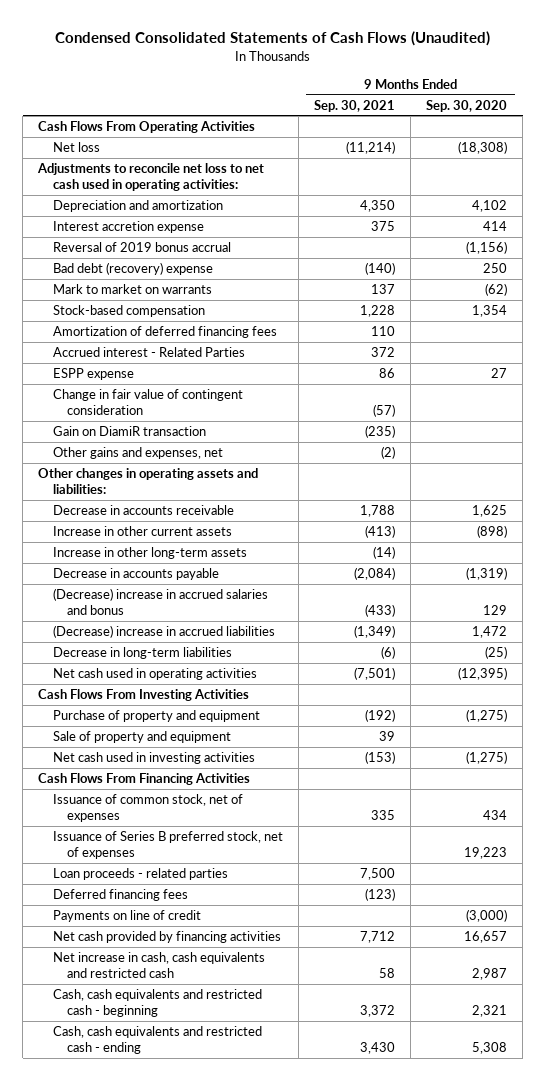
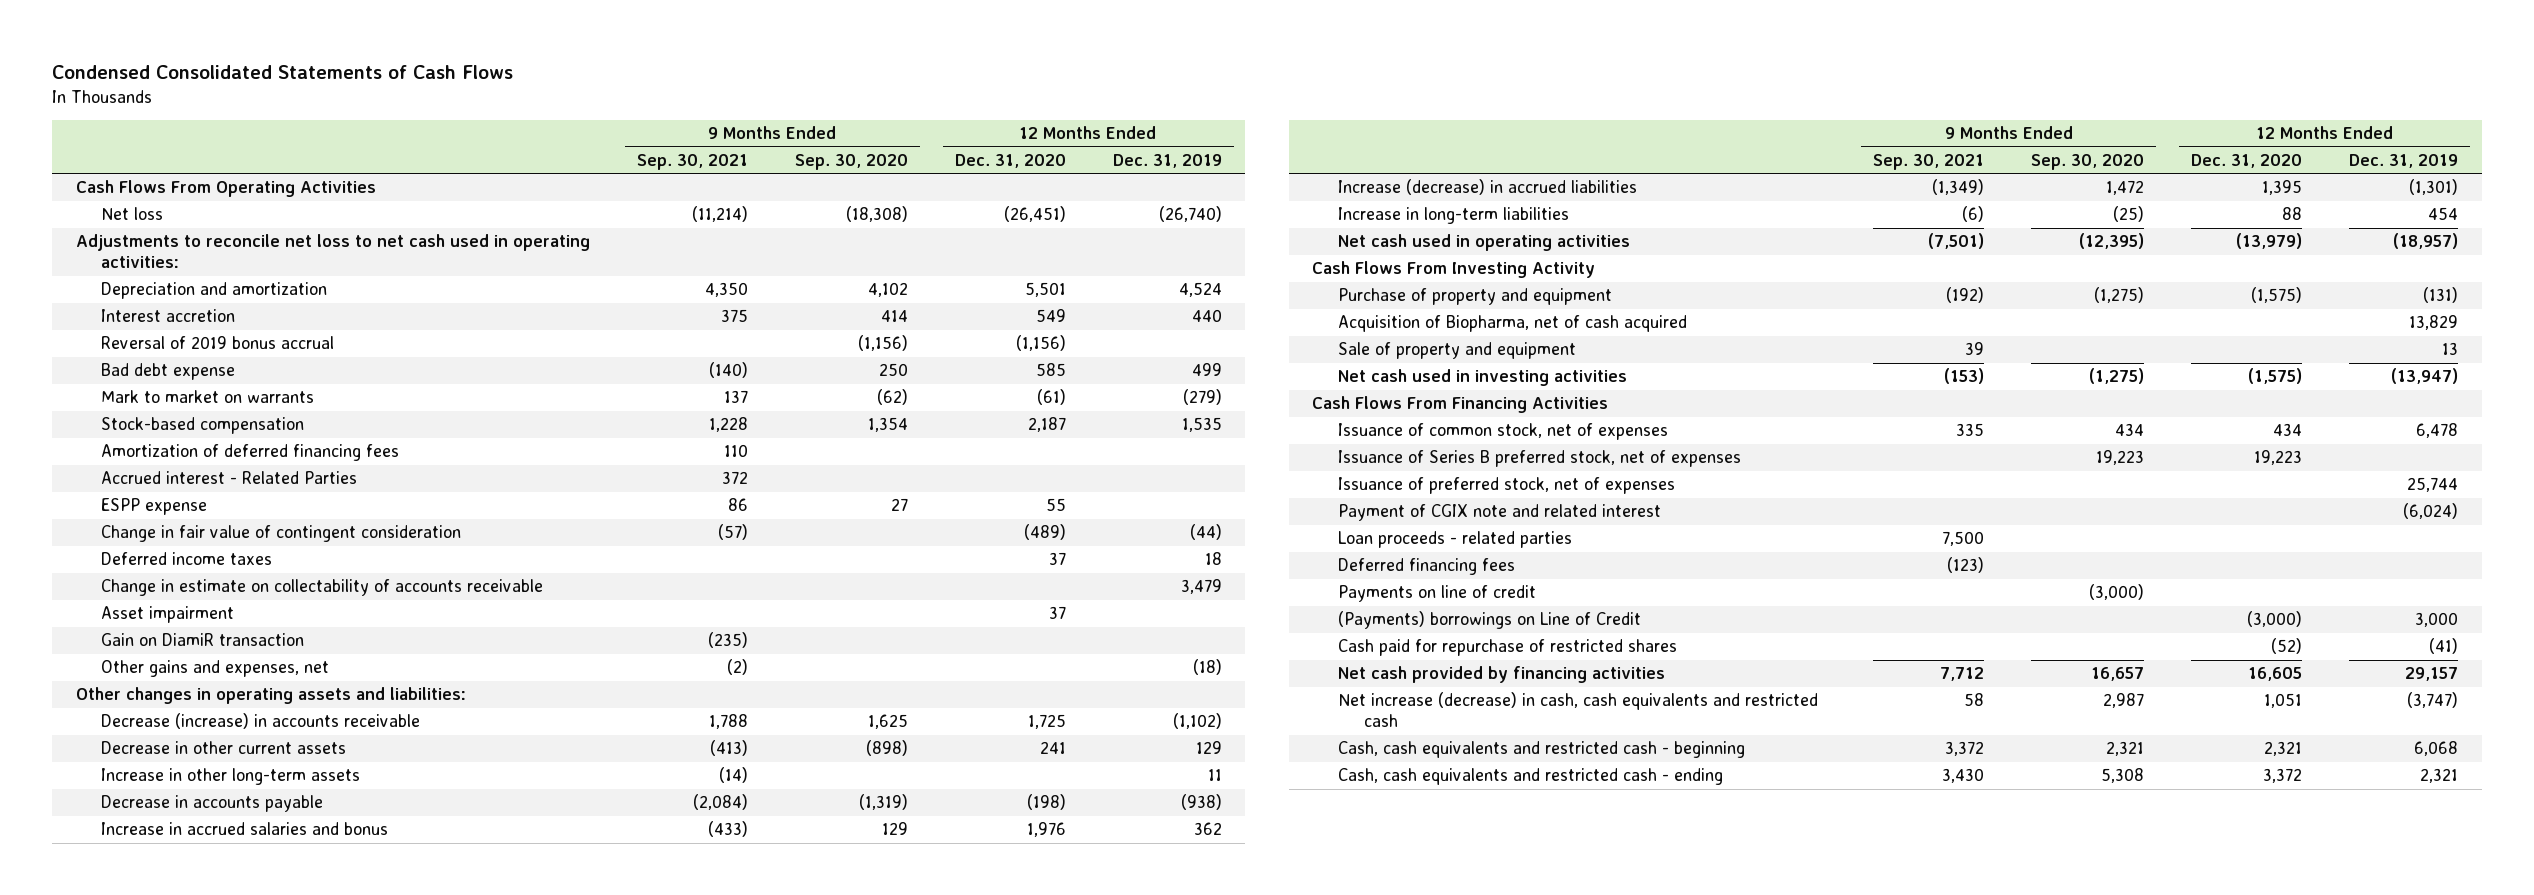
- Condensed Consolidated Statements of Cash Flows (Unaudited)
+ Condensed Consolidated Statements of Cash Flows
- | 9 Months Ended Sep. 30, 2021 | 9 Months Ended Sep. 30, 2020
+ | 9 Months Ended Sep. 30, 2021 | 9 Months Ended Sep. 30, 2020 | 12 Months Ended Dec. 31, 2020 | 12 Months Ended Dec. 31, 2019
- Interest accretion expense | 375 | 414
+ Interest accretion | 375 | 414 | 549 | 440
- Bad debt (recovery) expense | (140) | 250
+ Bad debt expense | (140) | 250 | 585 | 499
+ Deferred income taxes | | | 37 | 18
+ Change in estimate on collectability of accounts receivable | | | | 3,479
+ Asset impairment | | | 37 |
- Decrease in accounts receivable | 1,788 | 1,625
- Increase in other current assets | (413) | (898)
+ Decrease (increase) in accounts receivable | 1,788 | 1,625 | 1,725 | (1,102)
+ Decrease in other current assets | (413) | (898) | 241 | 129
- (Decrease) increase in accrued salaries and bonus | (433) | 129
- (Decrease) increase in accrued liabilities | (1,349) | 1,472
- Decrease in long-term liabilities | (6) | (25)
+ Increase in accrued salaries and bonus | (433) | 129 | 1,976 | 362
+ Increase (decrease) in accrued liabilities | (1,349) | 1,472 | 1,395 | (1,301)
+ Increase in long-term liabilities | (6) | (25) | 88 | 454
- Cash Flows From Investing Activities
+ Cash Flows From Investing Activity
+ Acquisition of Biopharma, net of cash acquired | | | | 13,829
+ Issuance of preferred stock, net of expenses | | | | 25,744
+ Payment of CGIX note and related interest | | | | (6,024)
+ (Payments) borrowings on Line of Credit | | | (3,000) | 3,000
+ Cash paid for repurchase of restricted shares | | | (52) | (41)
- Net increase in cash, cash equivalents and restricted cash | 58 | 2,987
+ Net increase (decrease) in cash, cash equivalents and restricted cash | 58 | 2,987 | 1,051 | (3,747)

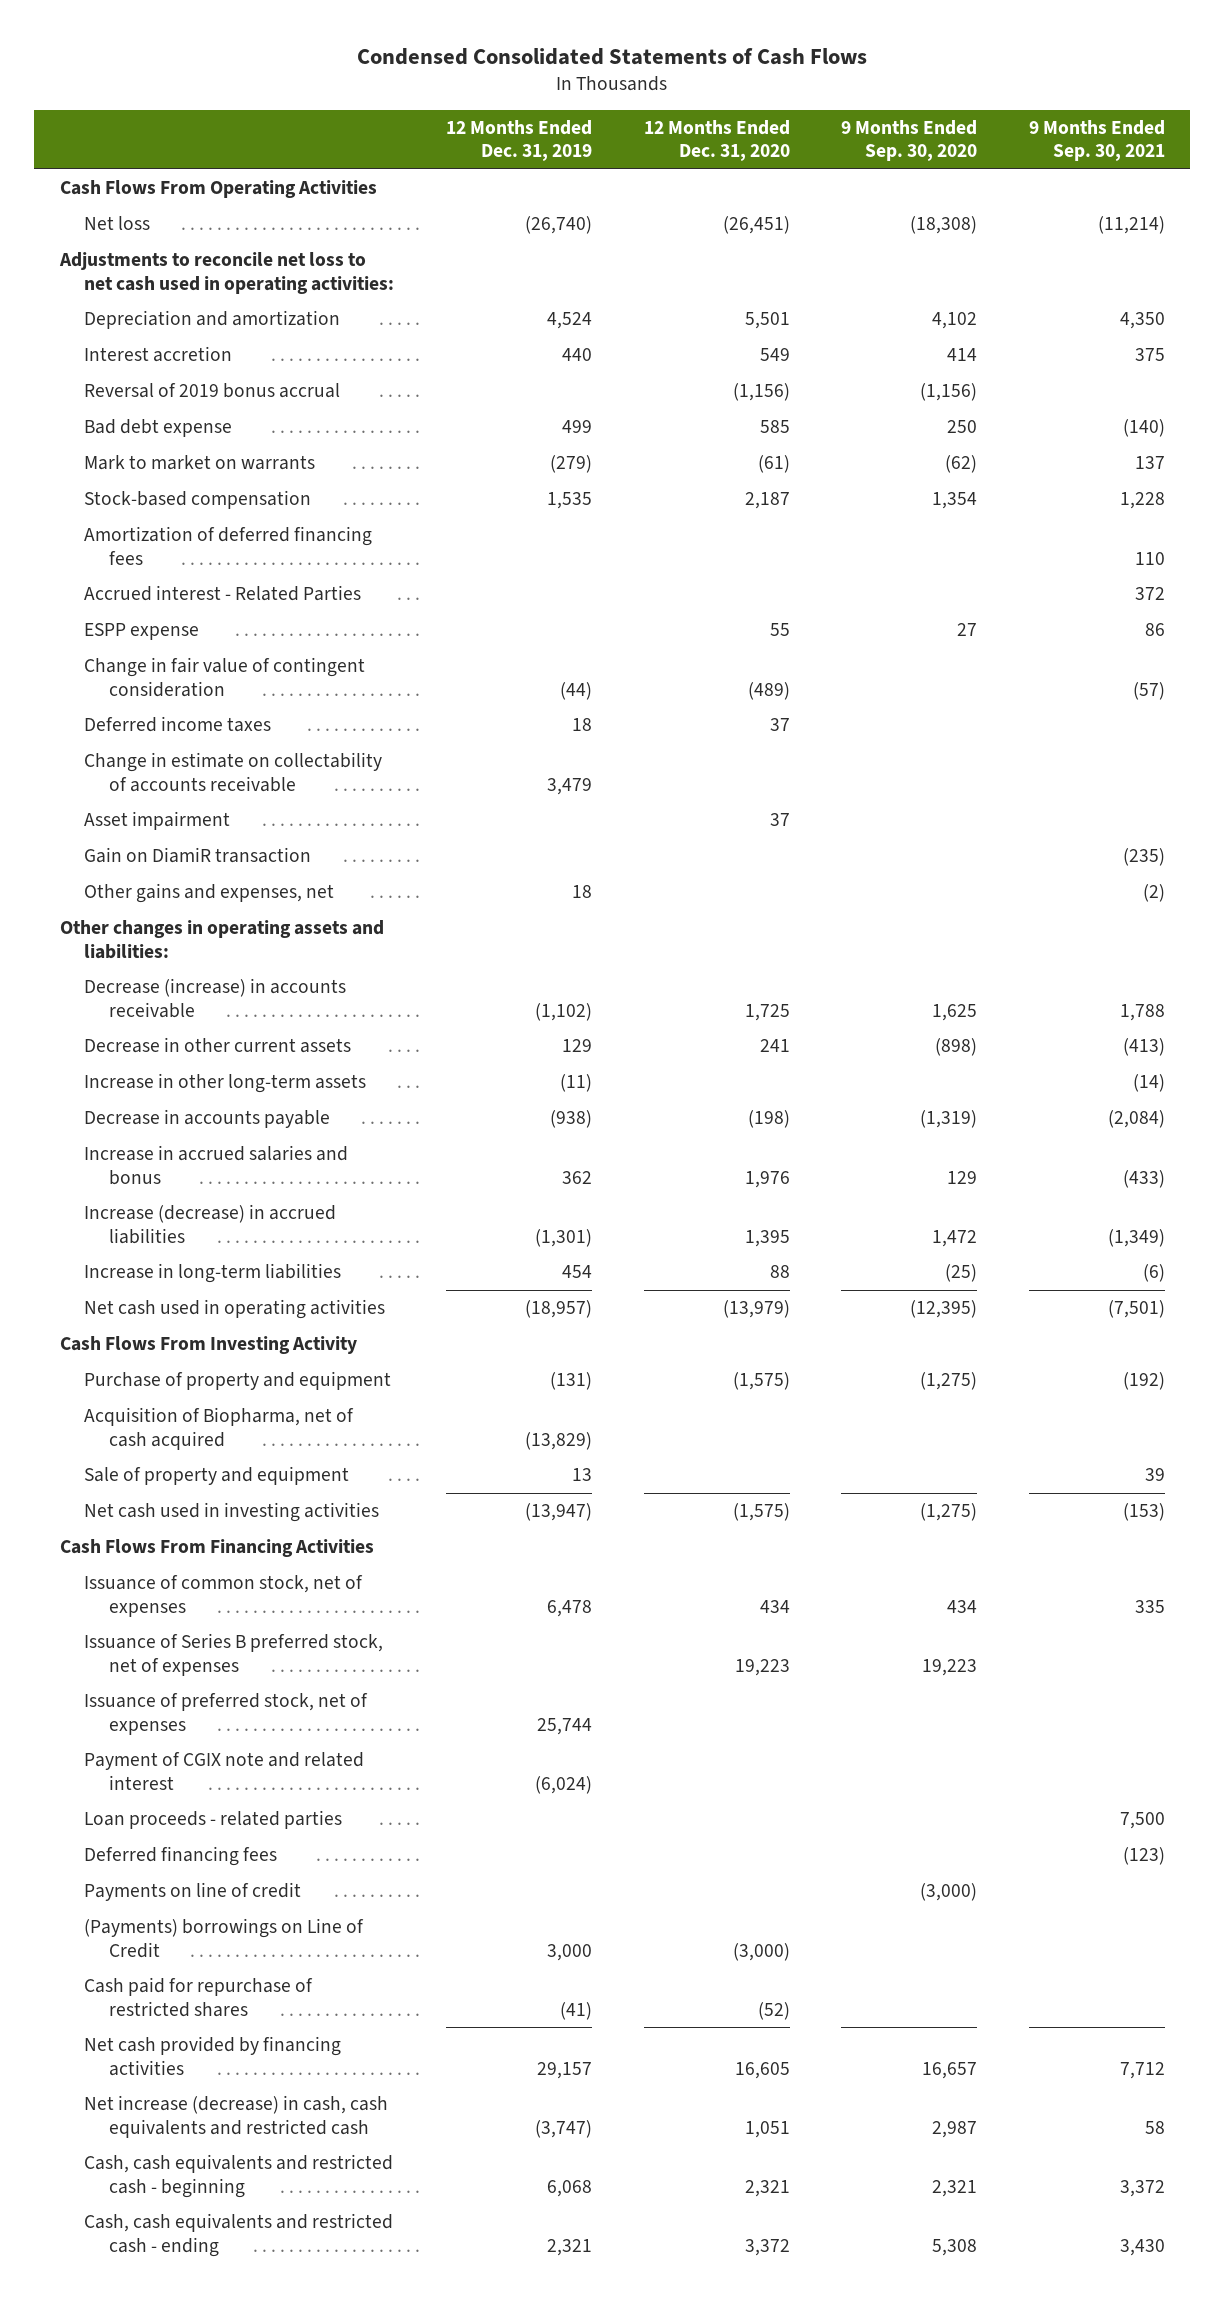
- | 9 Months Ended Sep. 30, 2021 | 9 Months Ended Sep. 30, 2020 | 12 Months Ended Dec. 31, 2020 | 12 Months Ended Dec. 31, 2019
+ | 12 Months Ended Dec. 31, 2019 | 12 Months Ended Dec. 31, 2020 | 9 Months Ended Sep. 30, 2020 | 9 Months Ended Sep. 30, 2021
- Other gains and expenses, net | (2) | | | (18)
+ Other gains and expenses, net | 18 | | | (2)
- Increase in other long-term assets | (14) | | | 11
+ Increase in other long-term assets | (11) | | | (14)
- Acquisition of Biopharma, net of cash acquired | | | | 13,829
+ Acquisition of Biopharma, net of cash acquired | (13,829) | | |

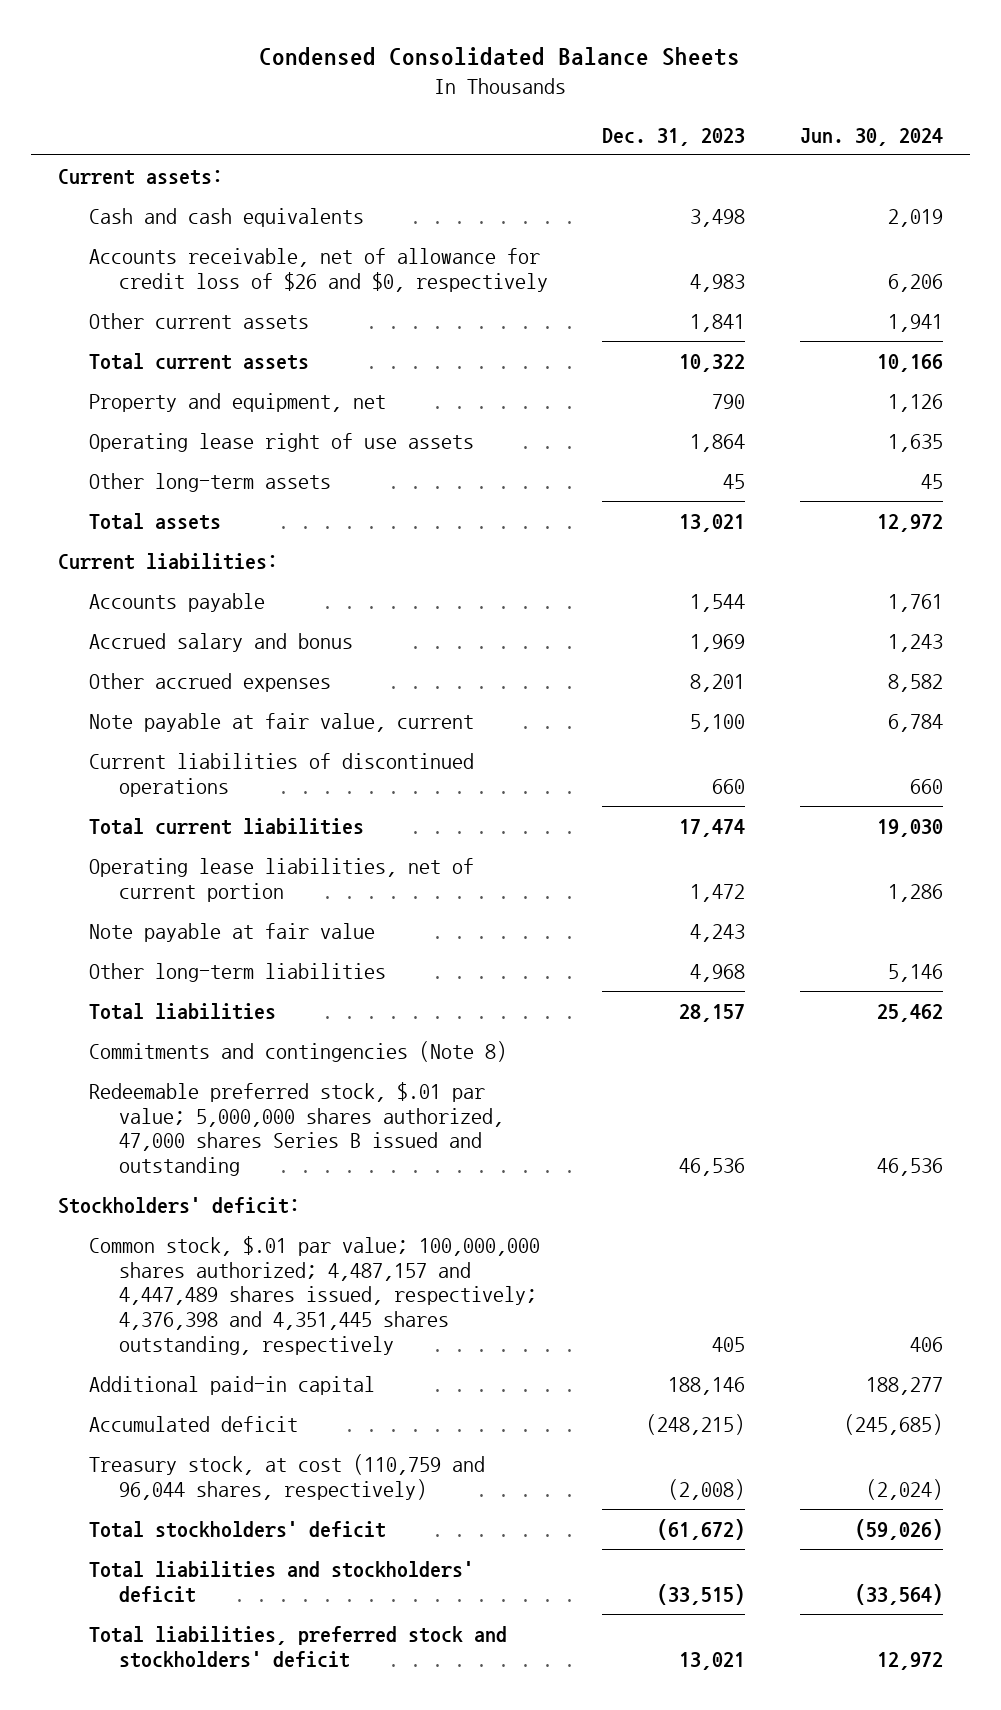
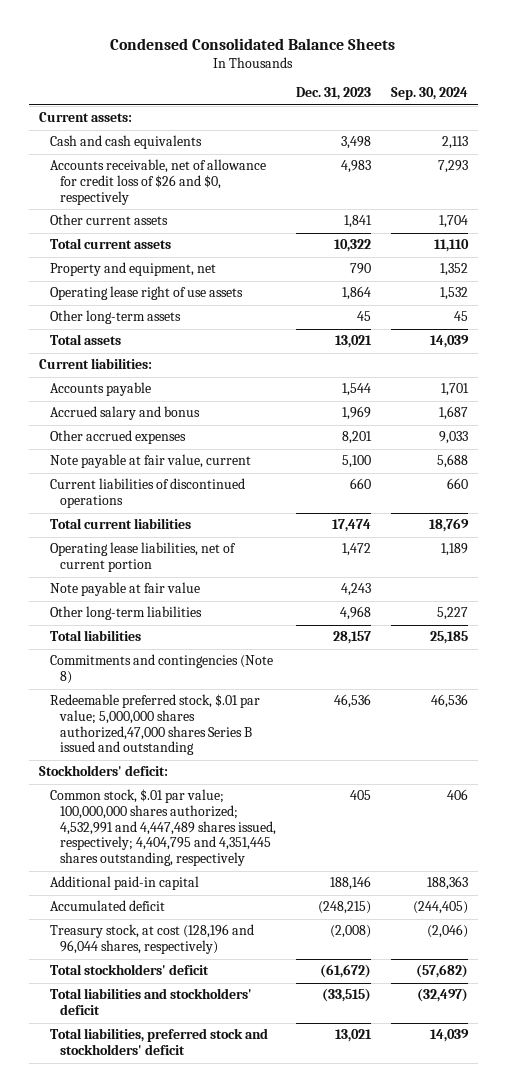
- | Dec. 31, 2023 | Jun. 30, 2024
+ | Dec. 31, 2023 | Sep. 30, 2024
- Redeemable preferred stock, $.01 par value; 5,000,000 shares authorized, 47,000 shares Series B issued and outstanding | 46,536 | 46,536
+ Redeemable preferred stock, $.01 par value; 5,000,000 shares authorized,47,000 shares Series B issued and outstanding | 46,536 | 46,536
- Common stock, $.01 par value; 100,000,000 shares authorized; 4,487,157 and 4,447,489 shares issued, respectively; 4,376,398 and 4,351,445 shares outstanding, respectively | 405 | 406
+ Common stock, $.01 par value; 100,000,000 shares authorized; 4,532,991 and 4,447,489 shares issued, respectively; 4,404,795 and 4,351,445 shares outstanding, respectively | 405 | 406
- Treasury stock, at cost (110,759 and 96,044 shares, respectively) | (2,008) | (2,024)
+ Treasury stock, at cost (128,196 and 96,044 shares, respectively) | (2,008) | (2,046)

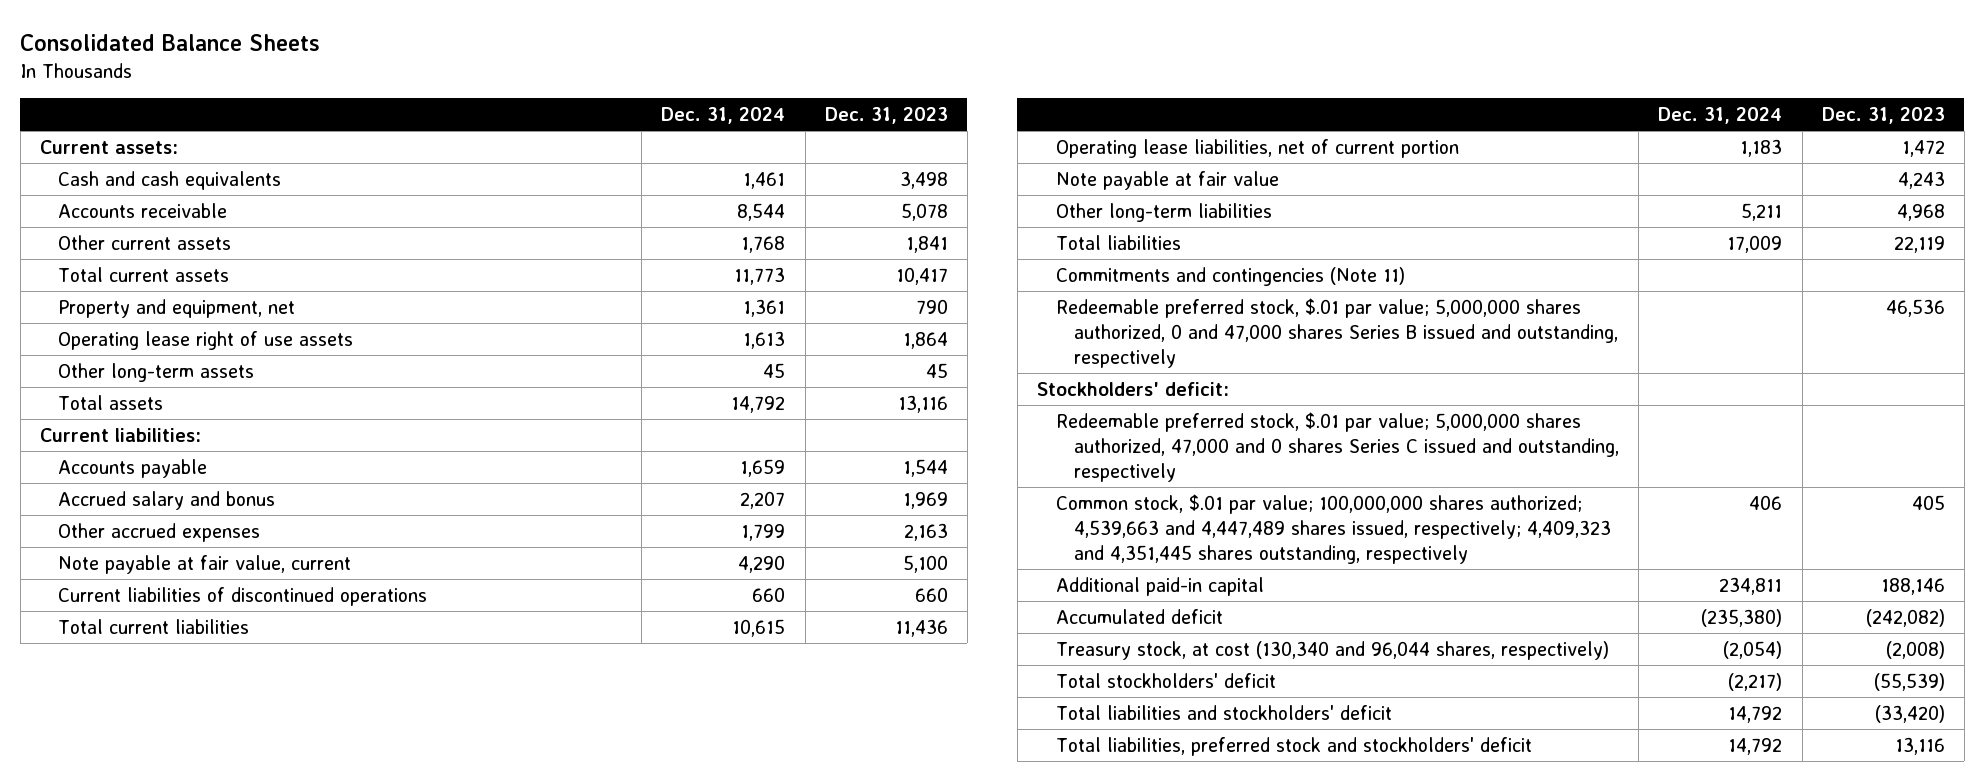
- Condensed Consolidated Balance Sheets
+ Consolidated Balance Sheets
- | Dec. 31, 2023 | Sep. 30, 2024
+ | Dec. 31, 2024 | Dec. 31, 2023
- Accounts receivable, net of allowance for credit loss of $26 and $0, respectively | 4,983 | 7,293
+ Accounts receivable | 8,544 | 5,078
- Total current assets | 10,322 | 11,110
+ Total current assets | 11,773 | 10,417
- Total assets | 13,021 | 14,039
+ Total assets | 14,792 | 13,116
- Other accrued expenses | 8,201 | 9,033
+ Other accrued expenses | 1,799 | 2,163
- Total current liabilities | 17,474 | 18,769
+ Total current liabilities | 10,615 | 11,436
- Total liabilities | 28,157 | 25,185
- Commitments and contingencies (Note 8)
- Redeemable preferred stock, $.01 par value; 5,000,000 shares authorized,47,000 shares Series B issued and outstanding | 46,536 | 46,536
+ Total liabilities | 17,009 | 22,119
+ Commitments and contingencies (Note 11)
+ Redeemable preferred stock, $.01 par value; 5,000,000 shares authorized, 0 and 47,000 shares Series B issued and outstanding, respectively | | 46,536
- Common stock, $.01 par value; 100,000,000 shares authorized; 4,532,991 and 4,447,489 shares issued, respectively; 4,404,795 and 4,351,445 shares outstanding, respectively | 405 | 406
+ Redeemable preferred stock, $.01 par value; 5,000,000 shares authorized, 47,000 and 0 shares Series C issued and outstanding, respectively
+ Common stock, $.01 par value; 100,000,000 shares authorized; 4,539,663 and 4,447,489 shares issued, respectively; 4,409,323 and 4,351,445 shares outstanding, respectively | 406 | 405
- Accumulated deficit | (248,215) | (244,405)
- Treasury stock, at cost (128,196 and 96,044 shares, respectively) | (2,008) | (2,046)
- Total stockholders' deficit | (61,672) | (57,682)
- Total liabilities and stockholders' deficit | (33,515) | (32,497)
- Total liabilities, preferred stock and stockholders' deficit | 13,021 | 14,039
+ Accumulated deficit | (235,380) | (242,082)
+ Treasury stock, at cost (130,340 and 96,044 shares, respectively) | (2,054) | (2,008)
+ Total stockholders' deficit | (2,217) | (55,539)
+ Total liabilities and stockholders' deficit | 14,792 | (33,420)
+ Total liabilities, preferred stock and stockholders' deficit | 14,792 | 13,116

